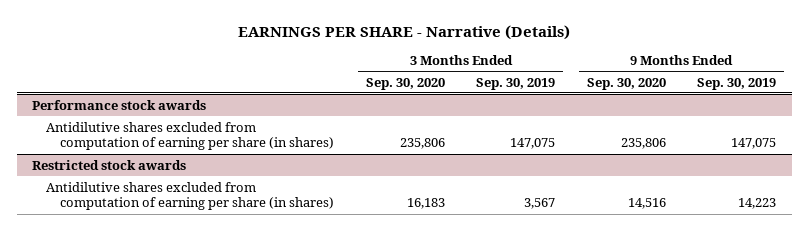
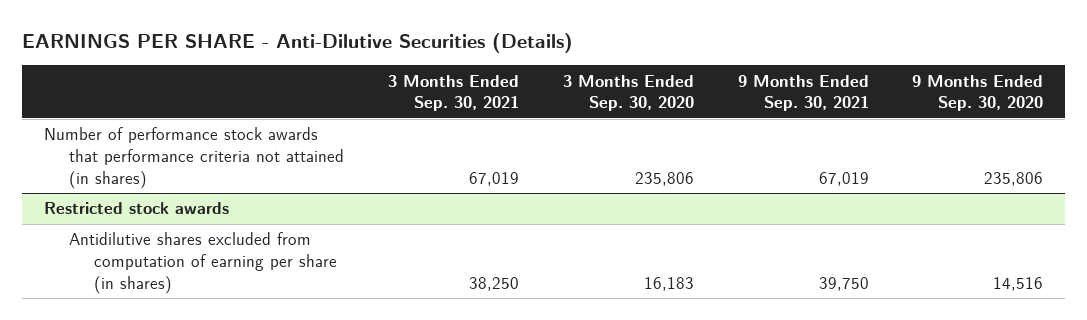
- EARNINGS PER SHARE - Narrative (Details)
+ EARNINGS PER SHARE - Anti-Dilutive Securities (Details)
- | 3 Months Ended Sep. 30, 2020 | 3 Months Ended Sep. 30, 2019 | 9 Months Ended Sep. 30, 2020 | 9 Months Ended Sep. 30, 2019
+ | 3 Months Ended Sep. 30, 2021 | 3 Months Ended Sep. 30, 2020 | 9 Months Ended Sep. 30, 2021 | 9 Months Ended Sep. 30, 2020
- Performance stock awards
- Antidilutive shares excluded from computation of earning per share (in shares) | 235,806 | 147,075 | 235,806 | 147,075
+ Number of performance stock awards that performance criteria not attained (in shares) | 67,019 | 235,806 | 67,019 | 235,806

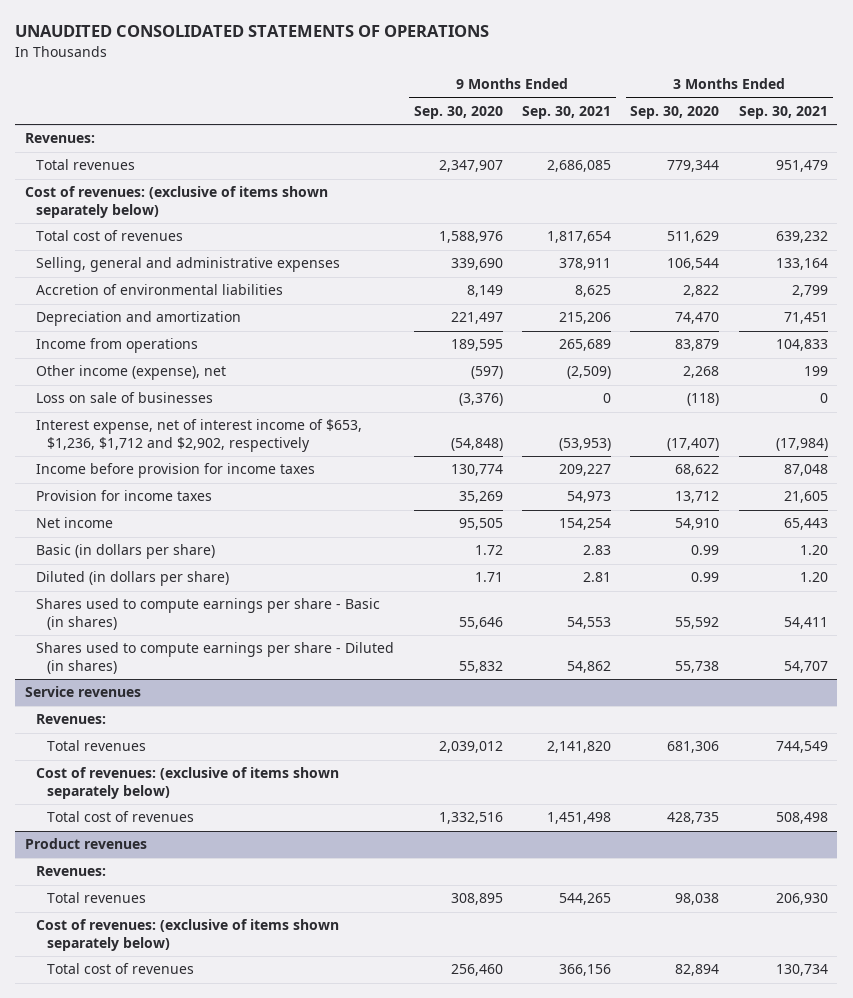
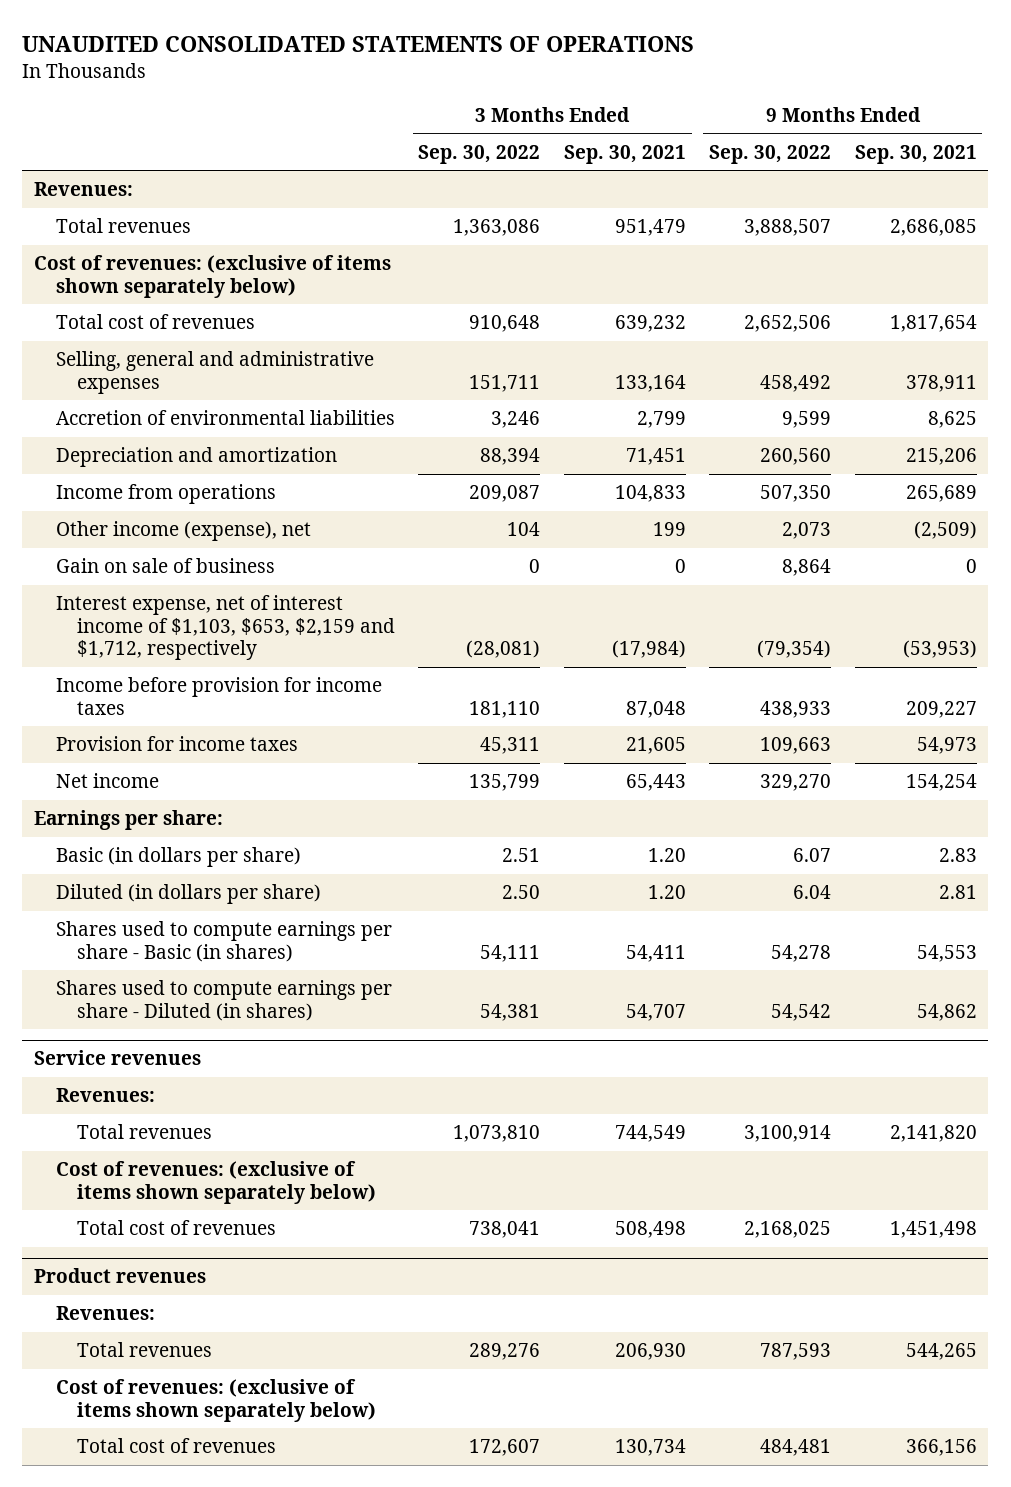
- | 9 Months Ended Sep. 30, 2020 | 9 Months Ended Sep. 30, 2021 | 3 Months Ended Sep. 30, 2020 | 3 Months Ended Sep. 30, 2021
+ | 3 Months Ended Sep. 30, 2022 | 3 Months Ended Sep. 30, 2021 | 9 Months Ended Sep. 30, 2022 | 9 Months Ended Sep. 30, 2021
- Loss on sale of businesses | (3,376) | 0 | (118) | 0
- Interest expense, net of interest income of $653, $1,236, $1,712 and $2,902, respectively | (54,848) | (53,953) | (17,407) | (17,984)
+ Gain on sale of business | 0 | 0 | 8,864 | 0
+ Interest expense, net of interest income of $1,103, $653, $2,159 and $1,712, respectively | (28,081) | (17,984) | (79,354) | (53,953)
+ Earnings per share:

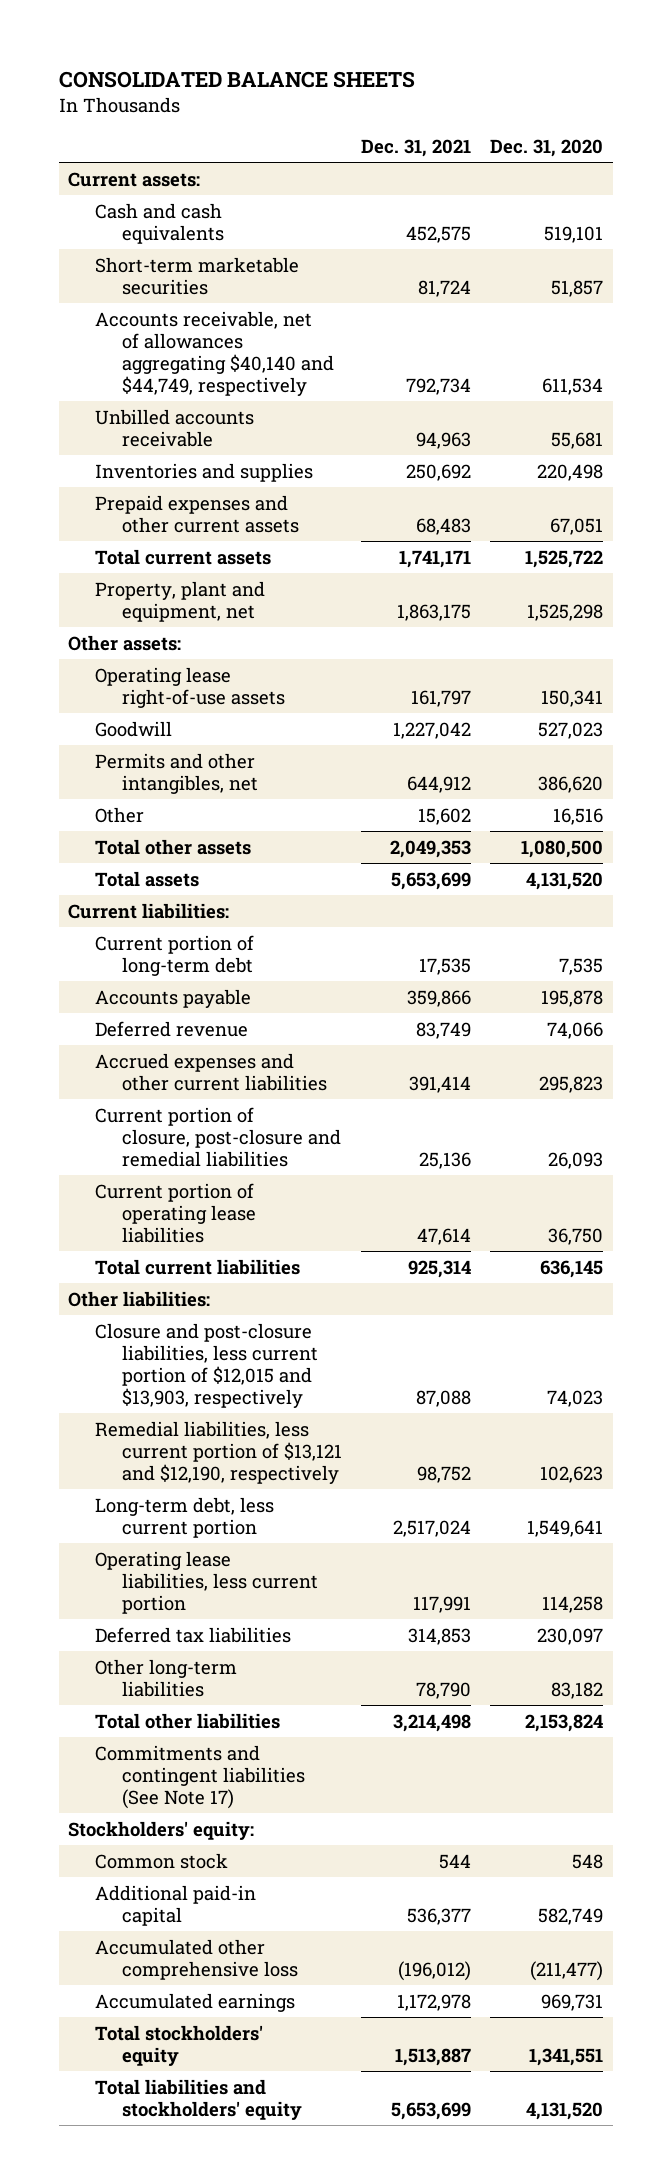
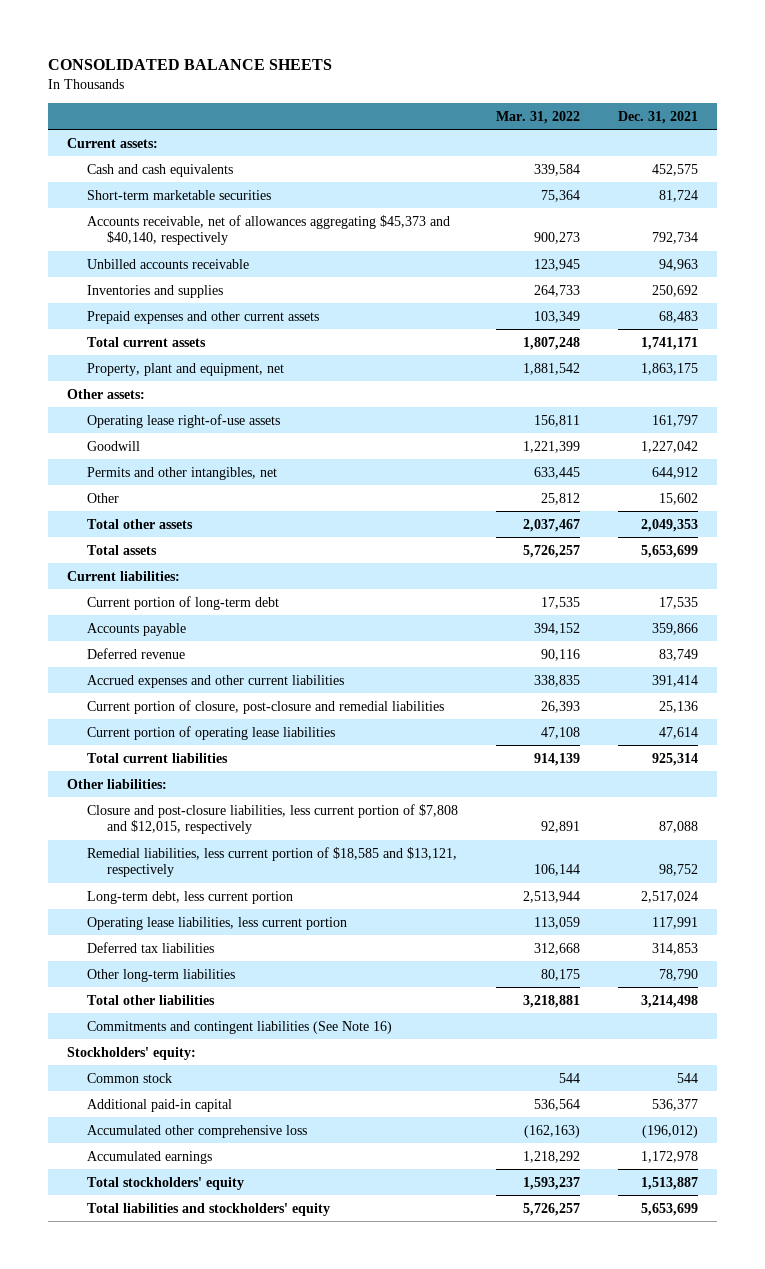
- | Dec. 31, 2021 | Dec. 31, 2020
+ | Mar. 31, 2022 | Dec. 31, 2021
- Accounts receivable, net of allowances aggregating $40,140 and $44,749, respectively | 792,734 | 611,534
+ Accounts receivable, net of allowances aggregating $45,373 and $40,140, respectively | 900,273 | 792,734
- Closure and post-closure liabilities, less current portion of $12,015 and $13,903, respectively | 87,088 | 74,023
- Remedial liabilities, less current portion of $13,121 and $12,190, respectively | 98,752 | 102,623
+ Closure and post-closure liabilities, less current portion of $7,808 and $12,015, respectively | 92,891 | 87,088
+ Remedial liabilities, less current portion of $18,585 and $13,121, respectively | 106,144 | 98,752
- Commitments and contingent liabilities (See Note 17)
+ Commitments and contingent liabilities (See Note 16)

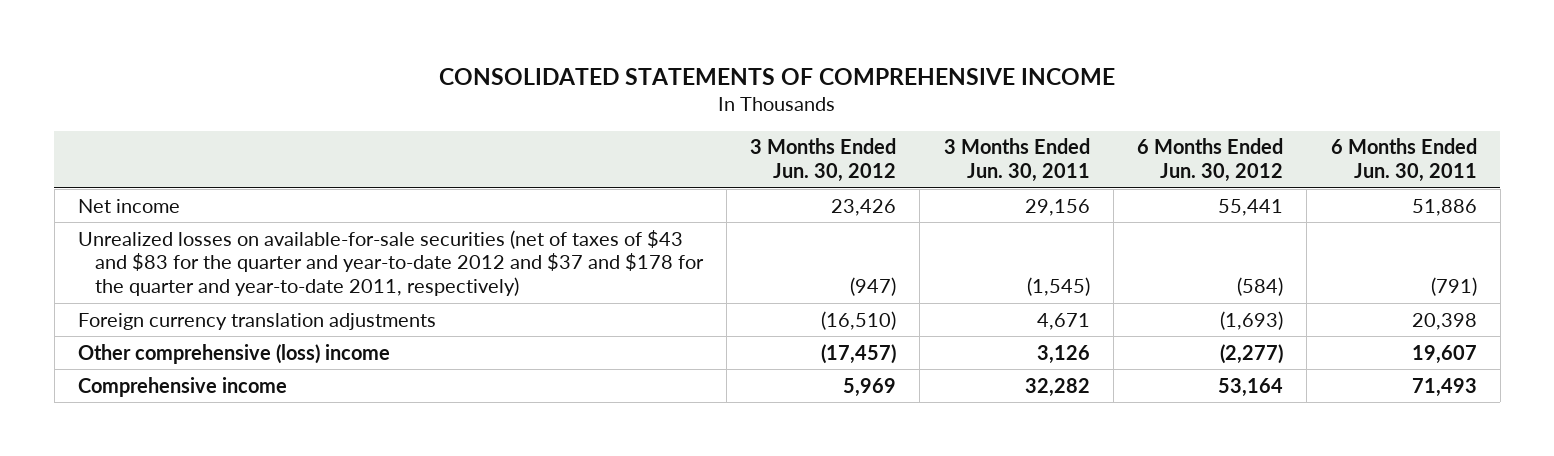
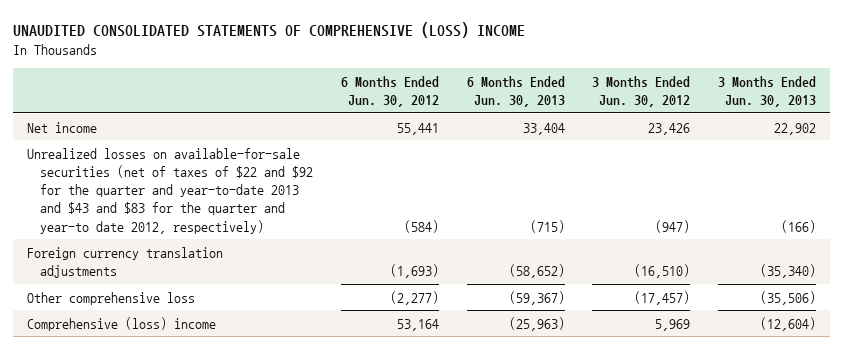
- CONSOLIDATED STATEMENTS OF COMPREHENSIVE INCOME
+ UNAUDITED CONSOLIDATED STATEMENTS OF COMPREHENSIVE (LOSS) INCOME
- | 3 Months Ended Jun. 30, 2012 | 3 Months Ended Jun. 30, 2011 | 6 Months Ended Jun. 30, 2012 | 6 Months Ended Jun. 30, 2011
+ | 6 Months Ended Jun. 30, 2012 | 6 Months Ended Jun. 30, 2013 | 3 Months Ended Jun. 30, 2012 | 3 Months Ended Jun. 30, 2013
- Unrealized losses on available-for-sale securities (net of taxes of $43 and $83 for the quarter and year-to-date 2012 and $37 and $178 for the quarter and year-to-date 2011, respectively) | (947) | (1,545) | (584) | (791)
+ Unrealized losses on available-for-sale securities (net of taxes of $22 and $92 for the quarter and year-to-date 2013 and $43 and $83 for the quarter and year-to date 2012, respectively) | (584) | (715) | (947) | (166)
- Other comprehensive (loss) income | (17,457) | 3,126 | (2,277) | 19,607
- Comprehensive income | 5,969 | 32,282 | 53,164 | 71,493
+ Other comprehensive loss | (2,277) | (59,367) | (17,457) | (35,506)
+ Comprehensive (loss) income | 53,164 | (25,963) | 5,969 | (12,604)

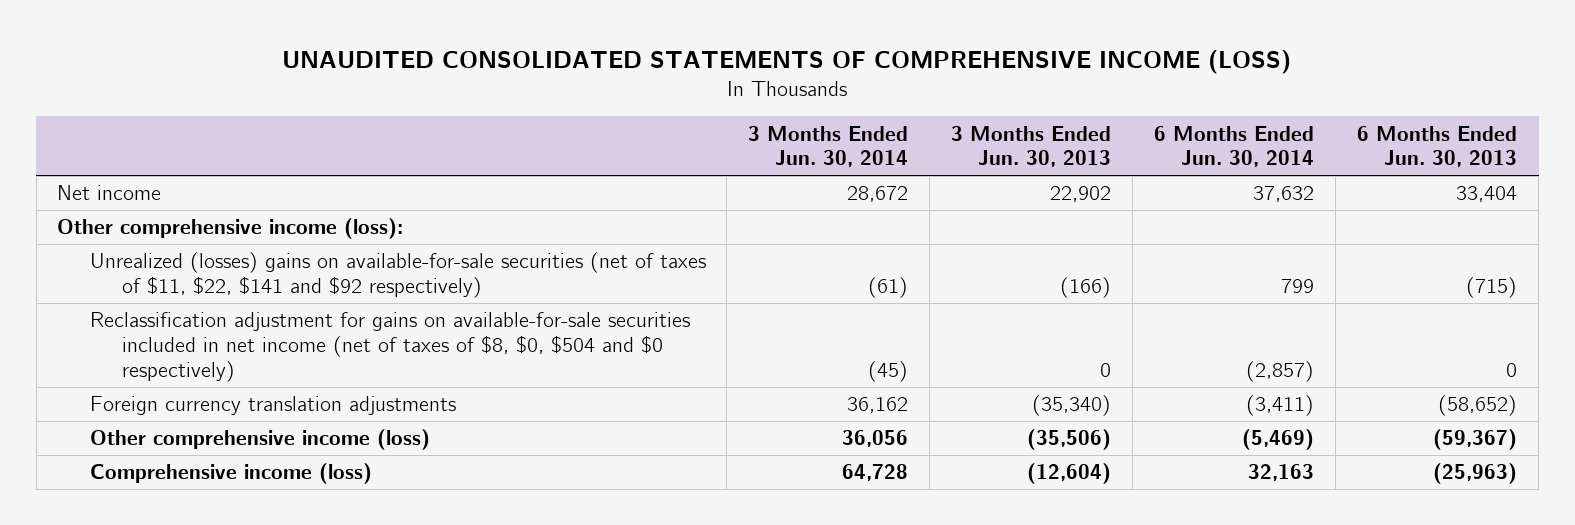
- UNAUDITED CONSOLIDATED STATEMENTS OF COMPREHENSIVE (LOSS) INCOME
+ UNAUDITED CONSOLIDATED STATEMENTS OF COMPREHENSIVE INCOME (LOSS)
- | 6 Months Ended Jun. 30, 2012 | 6 Months Ended Jun. 30, 2013 | 3 Months Ended Jun. 30, 2012 | 3 Months Ended Jun. 30, 2013
+ | 3 Months Ended Jun. 30, 2014 | 3 Months Ended Jun. 30, 2013 | 6 Months Ended Jun. 30, 2014 | 6 Months Ended Jun. 30, 2013
- Unrealized losses on available-for-sale securities (net of taxes of $22 and $92 for the quarter and year-to-date 2013 and $43 and $83 for the quarter and year-to date 2012, respectively) | (584) | (715) | (947) | (166)
+ Other comprehensive income (loss):
+ Unrealized (losses) gains on available-for-sale securities (net of taxes of $11, $22, $141 and $92 respectively) | (61) | (166) | 799 | (715)
+ Reclassification adjustment for gains on available-for-sale securities included in net income (net of taxes of $8, $0, $504 and $0 respectively) | (45) | 0 | (2,857) | 0
- Other comprehensive loss | (2,277) | (59,367) | (17,457) | (35,506)
- Comprehensive (loss) income | 53,164 | (25,963) | 5,969 | (12,604)
+ Other comprehensive income (loss) | 36,056 | (35,506) | (5,469) | (59,367)
+ Comprehensive income (loss) | 64,728 | (12,604) | 32,163 | (25,963)

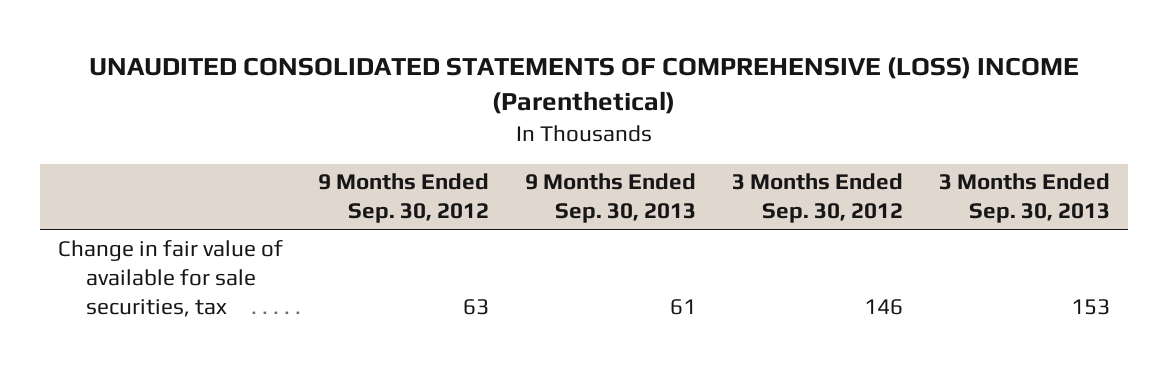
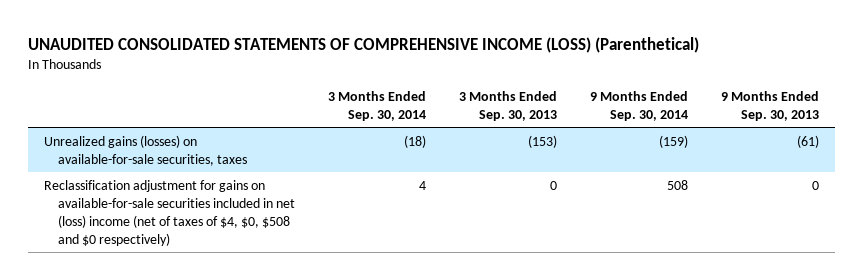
- UNAUDITED CONSOLIDATED STATEMENTS OF COMPREHENSIVE (LOSS) INCOME (Parenthetical)
+ UNAUDITED CONSOLIDATED STATEMENTS OF COMPREHENSIVE INCOME (LOSS) (Parenthetical)
- | 9 Months Ended Sep. 30, 2012 | 9 Months Ended Sep. 30, 2013 | 3 Months Ended Sep. 30, 2012 | 3 Months Ended Sep. 30, 2013
+ | 3 Months Ended Sep. 30, 2014 | 3 Months Ended Sep. 30, 2013 | 9 Months Ended Sep. 30, 2014 | 9 Months Ended Sep. 30, 2013
- Change in fair value of available for sale securities, tax | 63 | 61 | 146 | 153
+ Unrealized gains (losses) on available-for-sale securities, taxes | (18) | (153) | (159) | (61)
+ Reclassification adjustment for gains on available-for-sale securities included in net (loss) income (net of taxes of $4, $0, $508 and $0 respectively) | 4 | 0 | 508 | 0

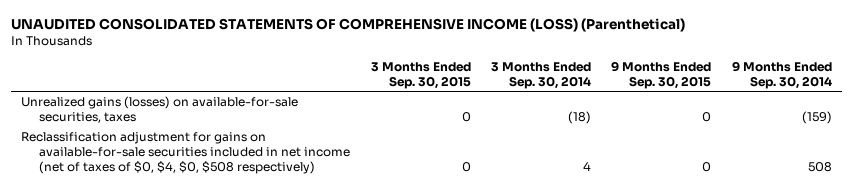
- | 3 Months Ended Sep. 30, 2014 | 3 Months Ended Sep. 30, 2013 | 9 Months Ended Sep. 30, 2014 | 9 Months Ended Sep. 30, 2013
+ | 3 Months Ended Sep. 30, 2015 | 3 Months Ended Sep. 30, 2014 | 9 Months Ended Sep. 30, 2015 | 9 Months Ended Sep. 30, 2014
- Reclassification adjustment for gains on available-for-sale securities included in net (loss) income (net of taxes of $4, $0, $508 and $0 respectively) | 4 | 0 | 508 | 0
+ Reclassification adjustment for gains on available-for-sale securities included in net income (net of taxes of $0, $4, $0, $508 respectively) | 0 | 4 | 0 | 508

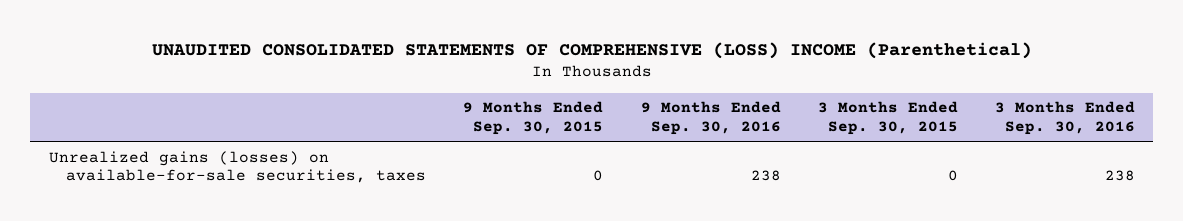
- UNAUDITED CONSOLIDATED STATEMENTS OF COMPREHENSIVE INCOME (LOSS) (Parenthetical)
+ UNAUDITED CONSOLIDATED STATEMENTS OF COMPREHENSIVE (LOSS) INCOME (Parenthetical)
- | 3 Months Ended Sep. 30, 2015 | 3 Months Ended Sep. 30, 2014 | 9 Months Ended Sep. 30, 2015 | 9 Months Ended Sep. 30, 2014
+ | 9 Months Ended Sep. 30, 2015 | 9 Months Ended Sep. 30, 2016 | 3 Months Ended Sep. 30, 2015 | 3 Months Ended Sep. 30, 2016
- Reclassification adjustment for gains on available-for-sale securities included in net income (net of taxes of $0, $4, $0, $508 respectively) | 0 | 4 | 0 | 508

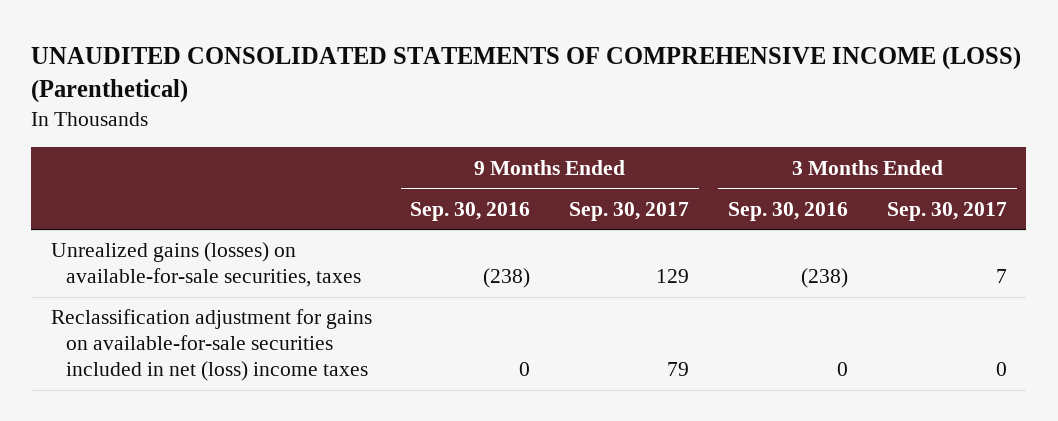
- UNAUDITED CONSOLIDATED STATEMENTS OF COMPREHENSIVE (LOSS) INCOME (Parenthetical)
+ UNAUDITED CONSOLIDATED STATEMENTS OF COMPREHENSIVE INCOME (LOSS) (Parenthetical)
- | 9 Months Ended Sep. 30, 2015 | 9 Months Ended Sep. 30, 2016 | 3 Months Ended Sep. 30, 2015 | 3 Months Ended Sep. 30, 2016
+ | 9 Months Ended Sep. 30, 2016 | 9 Months Ended Sep. 30, 2017 | 3 Months Ended Sep. 30, 2016 | 3 Months Ended Sep. 30, 2017
- Unrealized gains (losses) on available-for-sale securities, taxes | 0 | 238 | 0 | 238
+ Unrealized gains (losses) on available-for-sale securities, taxes | (238) | 129 | (238) | 7
+ Reclassification adjustment for gains on available-for-sale securities included in net (loss) income taxes | 0 | 79 | 0 | 0

